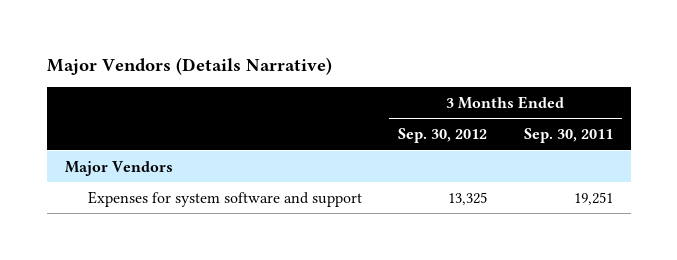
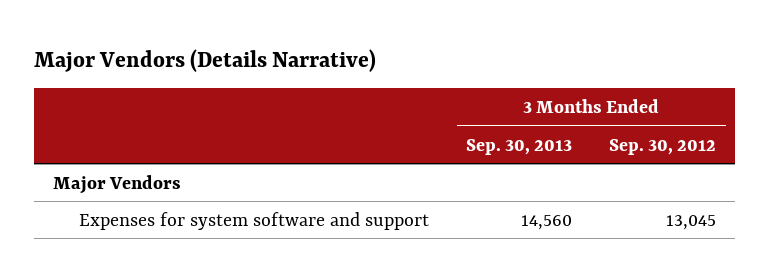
- | 3 Months Ended Sep. 30, 2012 | 3 Months Ended Sep. 30, 2011
+ | 3 Months Ended Sep. 30, 2013 | 3 Months Ended Sep. 30, 2012
- Expenses for system software and support | 13,325 | 19,251
+ Expenses for system software and support | 14,560 | 13,045

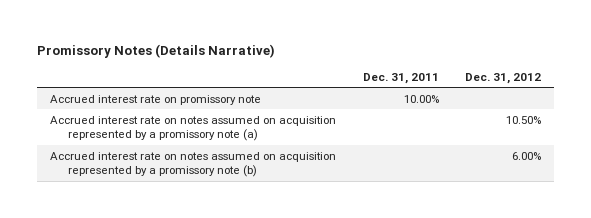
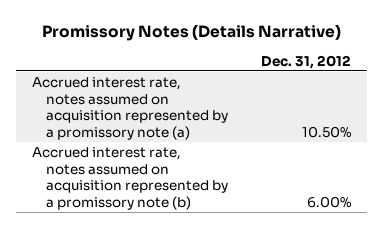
- | Dec. 31, 2011 | Dec. 31, 2012
+ | Dec. 31, 2012
- Accrued interest rate on promissory note | 10.00% |
- Accrued interest rate on notes assumed on acquisition represented by a promissory note (a) | | 10.50%
- Accrued interest rate on notes assumed on acquisition represented by a promissory note (b) | | 6.00%
+ Accrued interest rate, notes assumed on acquisition represented by a promissory note (a) | 10.50%
+ Accrued interest rate, notes assumed on acquisition represented by a promissory note (b) | 6.00%

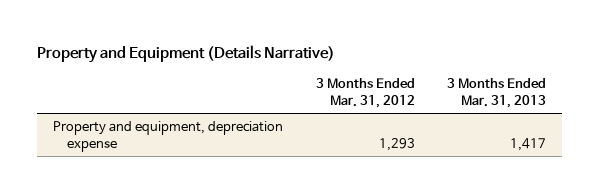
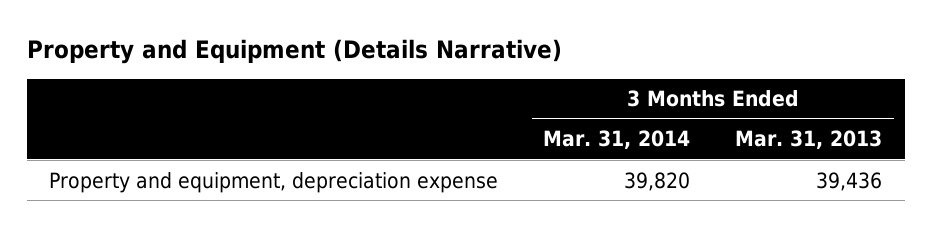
- | 3 Months Ended Mar. 31, 2012 | 3 Months Ended Mar. 31, 2013
+ | 3 Months Ended Mar. 31, 2014 | 3 Months Ended Mar. 31, 2013
- Property and equipment, depreciation expense | 1,293 | 1,417
+ Property and equipment, depreciation expense | 39,820 | 39,436

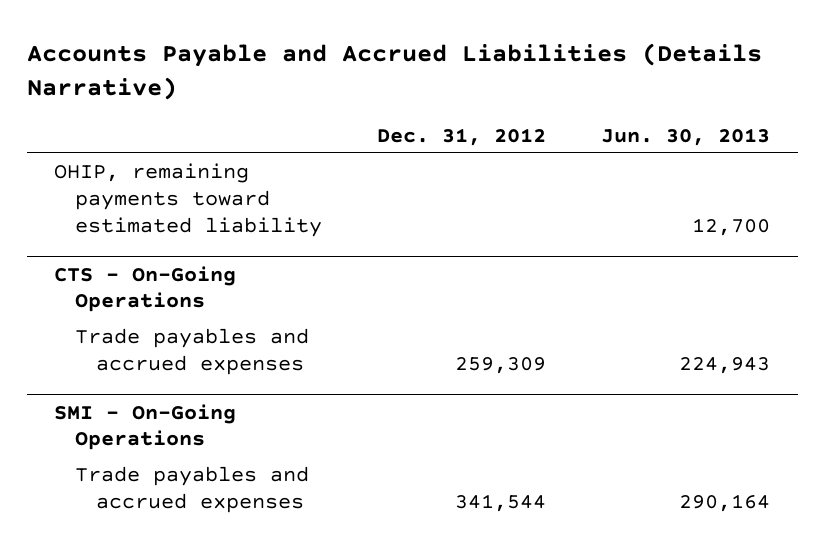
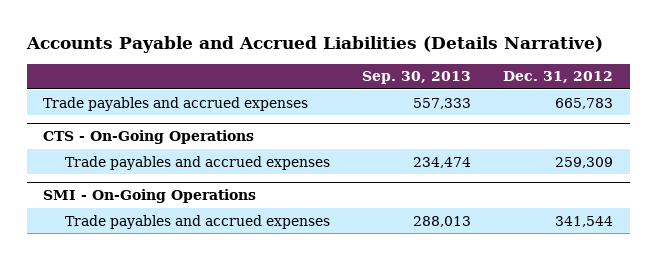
- | Dec. 31, 2012 | Jun. 30, 2013
+ | Sep. 30, 2013 | Dec. 31, 2012
- OHIP, remaining payments toward estimated liability | | 12,700
+ Trade payables and accrued expenses | 557,333 | 665,783

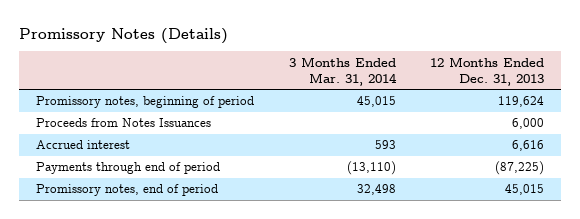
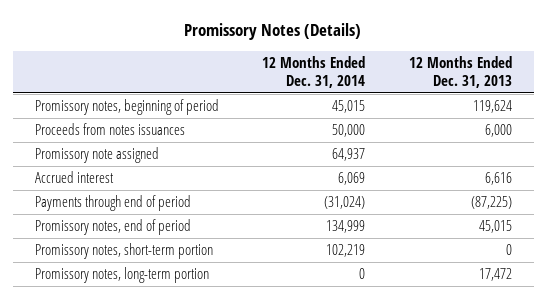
- | 3 Months Ended Mar. 31, 2014 | 12 Months Ended Dec. 31, 2013
+ | 12 Months Ended Dec. 31, 2014 | 12 Months Ended Dec. 31, 2013
- Proceeds from Notes Issuances | | 6,000
+ Proceeds from notes issuances | 50,000 | 6,000
+ Promissory note assigned | 64,937 |
+ Promissory notes, short-term portion | 102,219 | 0
+ Promissory notes, long-term portion | 0 | 17,472

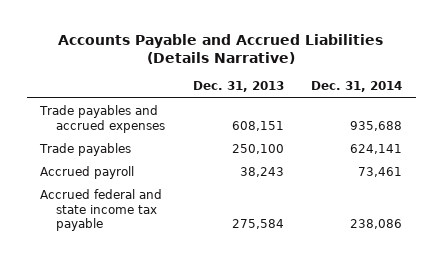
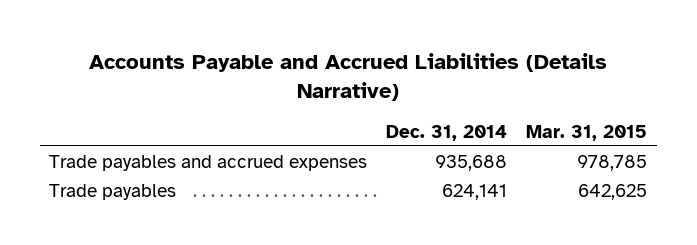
- | Dec. 31, 2013 | Dec. 31, 2014
+ | Dec. 31, 2014 | Mar. 31, 2015
- Accrued payroll | 38,243 | 73,461
- Accrued federal and state income tax payable | 275,584 | 238,086

